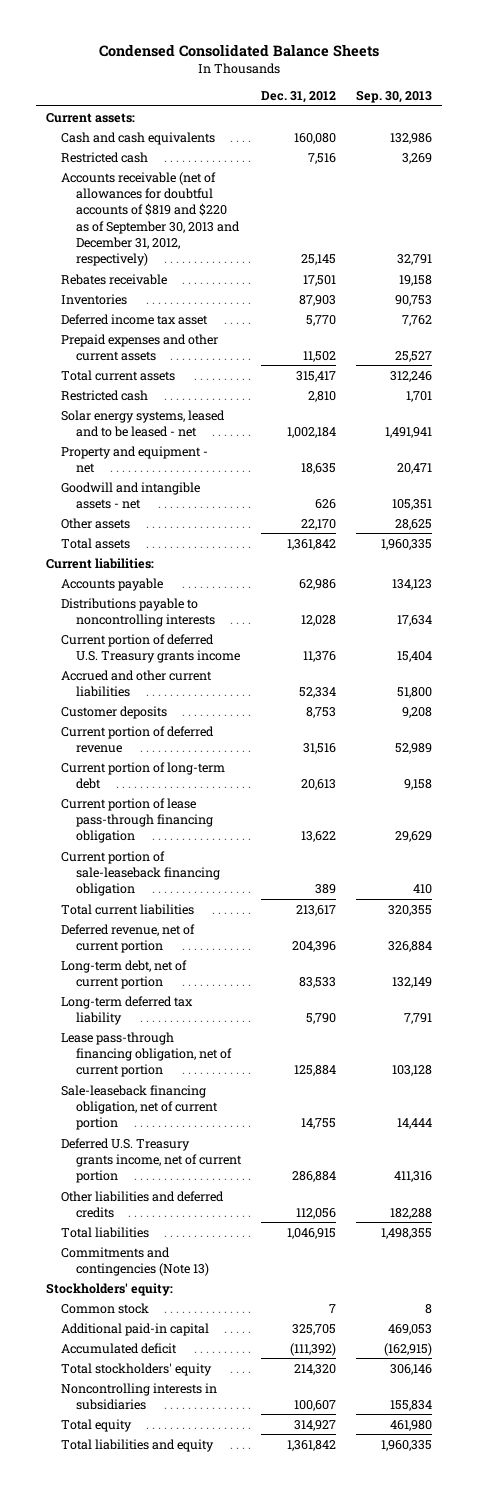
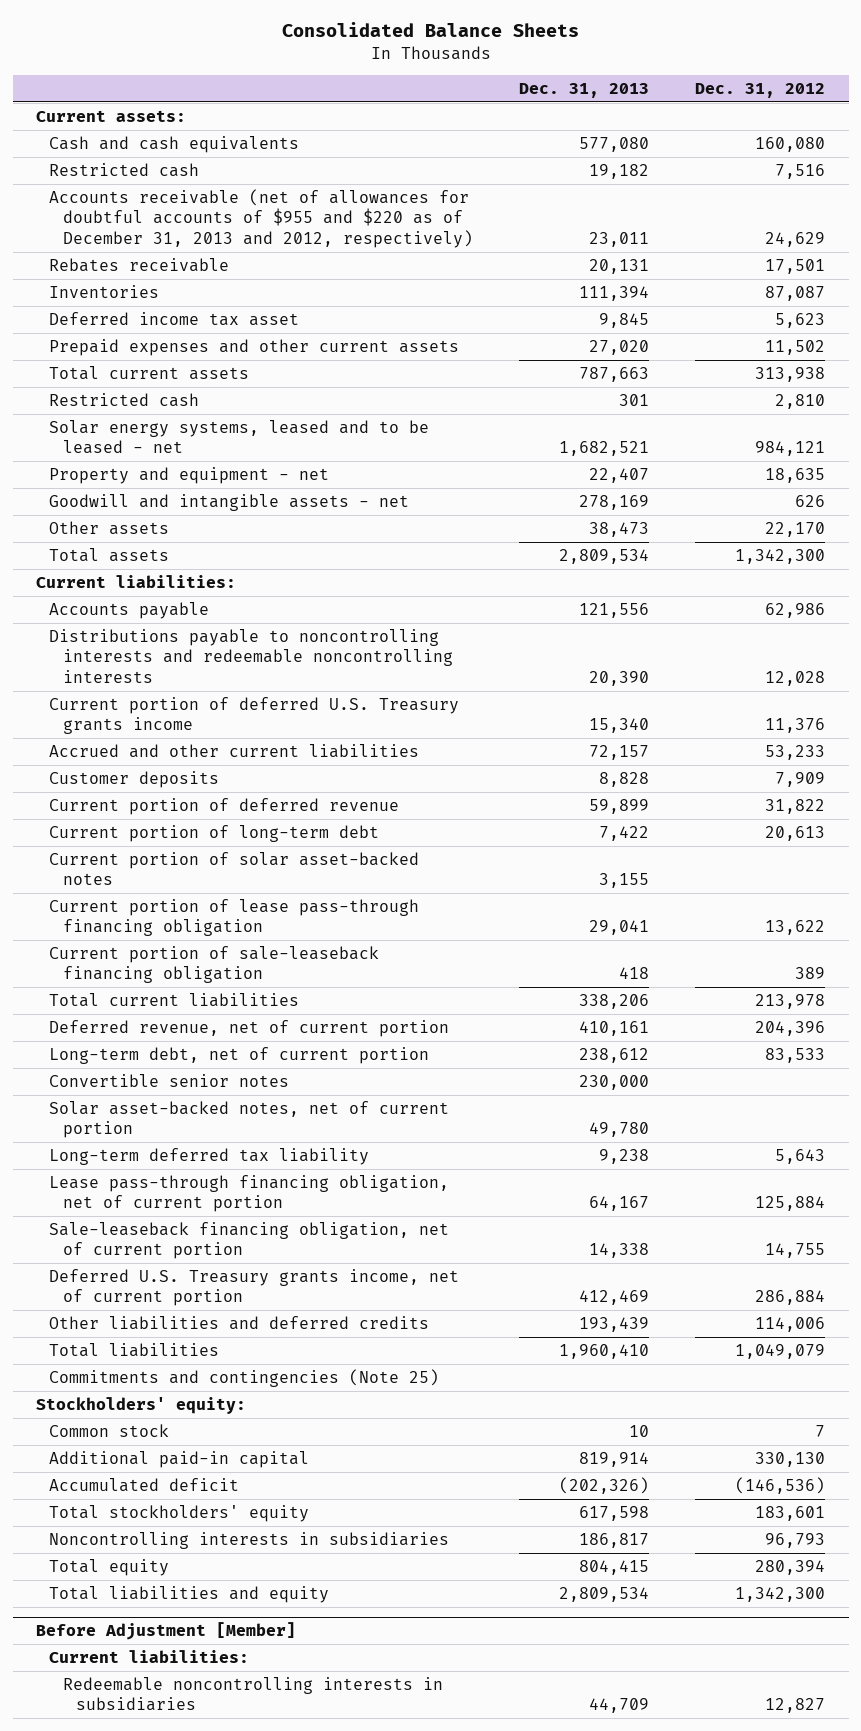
- Condensed Consolidated Balance Sheets
+ Consolidated Balance Sheets
- | Dec. 31, 2012 | Sep. 30, 2013
+ | Dec. 31, 2013 | Dec. 31, 2012
- Accounts receivable (net of allowances for doubtful accounts of $819 and $220 as of September 30, 2013 and December 31, 2012, respectively) | 25,145 | 32,791
+ Accounts receivable (net of allowances for doubtful accounts of $955 and $220 as of December 31, 2013 and 2012, respectively) | 23,011 | 24,629
- Inventories | 87,903 | 90,753
- Deferred income tax asset | 5,770 | 7,762
+ Inventories | 111,394 | 87,087
+ Deferred income tax asset | 9,845 | 5,623
- Total current assets | 315,417 | 312,246
+ Total current assets | 787,663 | 313,938
- Solar energy systems, leased and to be leased - net | 1,002,184 | 1,491,941
+ Solar energy systems, leased and to be leased - net | 1,682,521 | 984,121
- Total assets | 1,361,842 | 1,960,335
+ Total assets | 2,809,534 | 1,342,300
- Distributions payable to noncontrolling interests | 12,028 | 17,634
+ Distributions payable to noncontrolling interests and redeemable noncontrolling interests | 20,390 | 12,028
- Accrued and other current liabilities | 52,334 | 51,800
- Customer deposits | 8,753 | 9,208
- Current portion of deferred revenue | 31,516 | 52,989
+ Accrued and other current liabilities | 72,157 | 53,233
+ Customer deposits | 8,828 | 7,909
+ Current portion of deferred revenue | 59,899 | 31,822
+ Current portion of solar asset-backed notes | 3,155 |
- Total current liabilities | 213,617 | 320,355
+ Total current liabilities | 338,206 | 213,978
- Long-term deferred tax liability | 5,790 | 7,791
+ Convertible senior notes | 230,000 |
+ Solar asset-backed notes, net of current portion | 49,780 |
+ Long-term deferred tax liability | 9,238 | 5,643
- Other liabilities and deferred credits | 112,056 | 182,288
- Total liabilities | 1,046,915 | 1,498,355
- Commitments and contingencies (Note 13)
+ Other liabilities and deferred credits | 193,439 | 114,006
+ Total liabilities | 1,960,410 | 1,049,079
+ Commitments and contingencies (Note 25)
- Additional paid-in capital | 325,705 | 469,053
- Accumulated deficit | (111,392) | (162,915)
- Total stockholders' equity | 214,320 | 306,146
- Noncontrolling interests in subsidiaries | 100,607 | 155,834
- Total equity | 314,927 | 461,980
- Total liabilities and equity | 1,361,842 | 1,960,335
+ Additional paid-in capital | 819,914 | 330,130
+ Accumulated deficit | (202,326) | (146,536)
+ Total stockholders' equity | 617,598 | 183,601
+ Noncontrolling interests in subsidiaries | 186,817 | 96,793
+ Total equity | 804,415 | 280,394
+ Total liabilities and equity | 2,809,534 | 1,342,300
+ Before Adjustment [Member]
+ Current liabilities:
+ Redeemable noncontrolling interests in subsidiaries | 44,709 | 12,827

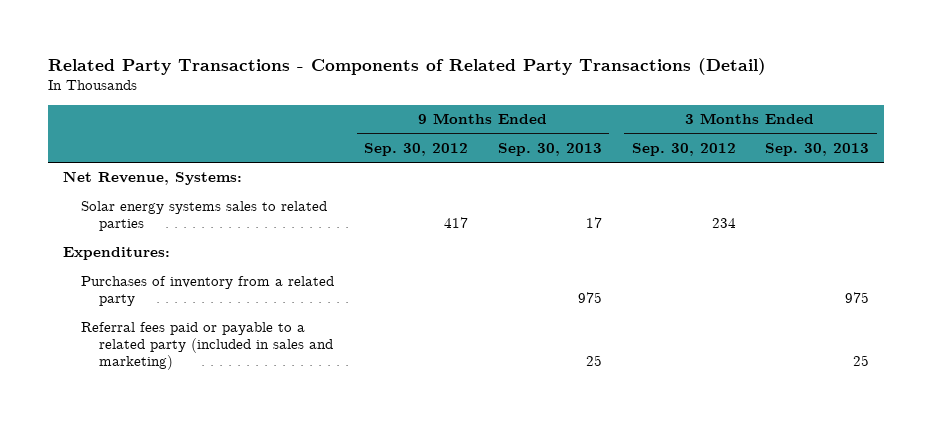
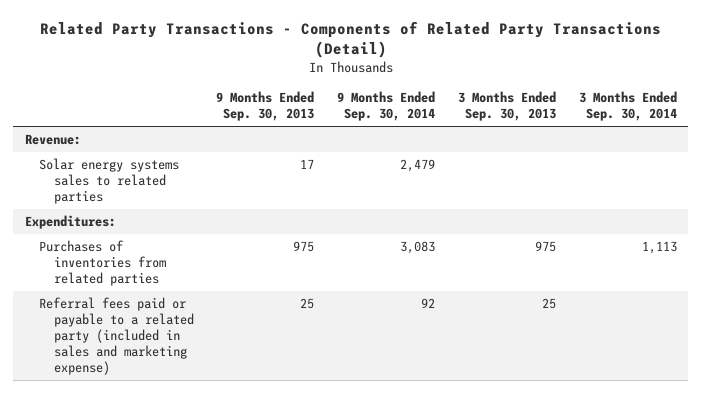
- | 9 Months Ended Sep. 30, 2012 | 9 Months Ended Sep. 30, 2013 | 3 Months Ended Sep. 30, 2012 | 3 Months Ended Sep. 30, 2013
+ | 9 Months Ended Sep. 30, 2013 | 9 Months Ended Sep. 30, 2014 | 3 Months Ended Sep. 30, 2013 | 3 Months Ended Sep. 30, 2014
- Net Revenue, Systems:
+ Revenue:
- Purchases of inventory from a related party | | 975 | | 975
- Referral fees paid or payable to a related party (included in sales and marketing) | | 25 | | 25
+ Purchases of inventories from related parties | 975 | 3,083 | 975 | 1,113
+ Referral fees paid or payable to a related party (included in sales and marketing expense) | 25 | 92 | 25 |

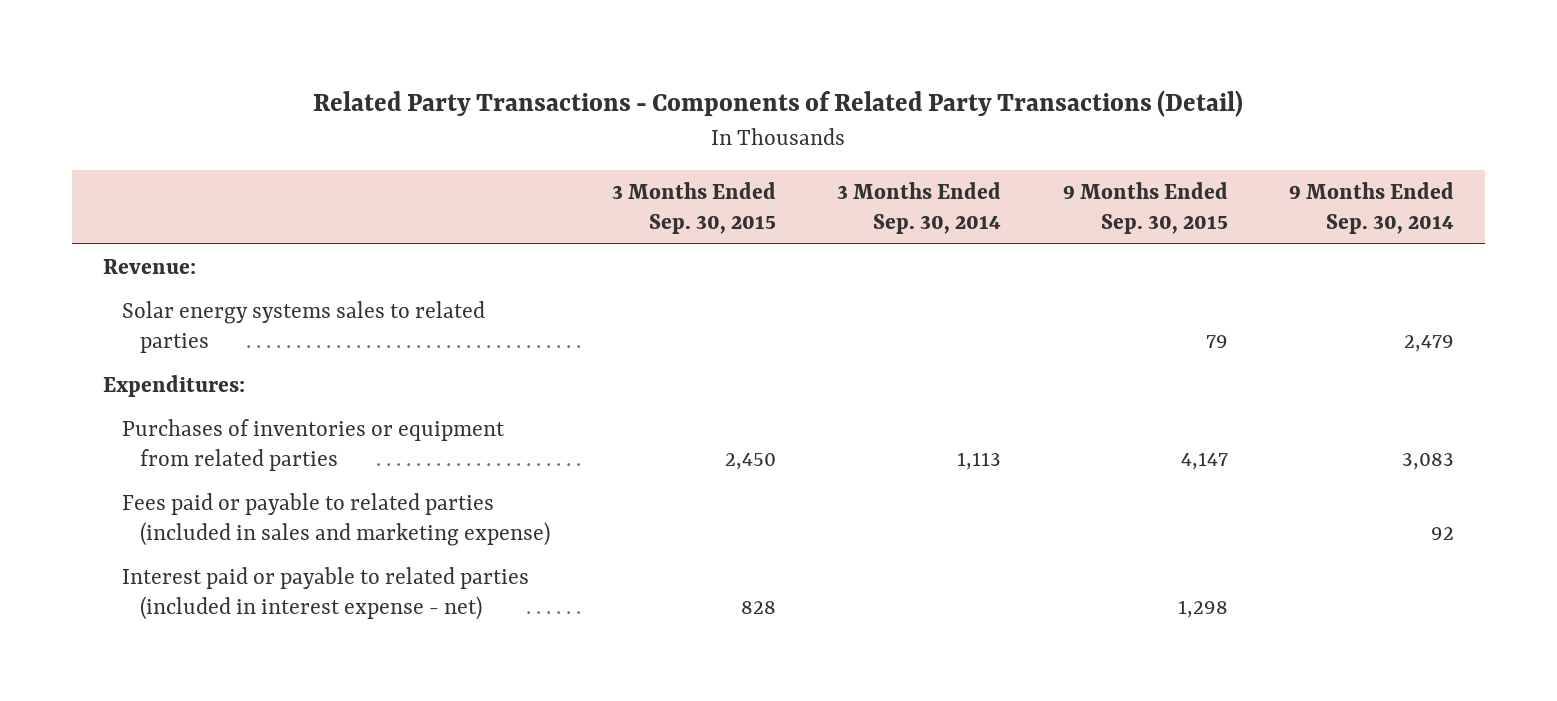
- | 9 Months Ended Sep. 30, 2013 | 9 Months Ended Sep. 30, 2014 | 3 Months Ended Sep. 30, 2013 | 3 Months Ended Sep. 30, 2014
+ | 3 Months Ended Sep. 30, 2015 | 3 Months Ended Sep. 30, 2014 | 9 Months Ended Sep. 30, 2015 | 9 Months Ended Sep. 30, 2014
- Purchases of inventories from related parties | 975 | 3,083 | 975 | 1,113
- Referral fees paid or payable to a related party (included in sales and marketing expense) | 25 | 92 | 25 |
+ Purchases of inventories or equipment from related parties | 2,450 | 1,113 | 4,147 | 3,083
+ Fees paid or payable to related parties (included in sales and marketing expense) | | | | 92
+ Interest paid or payable to related parties (included in interest expense - net) | 828 | | 1,298 |

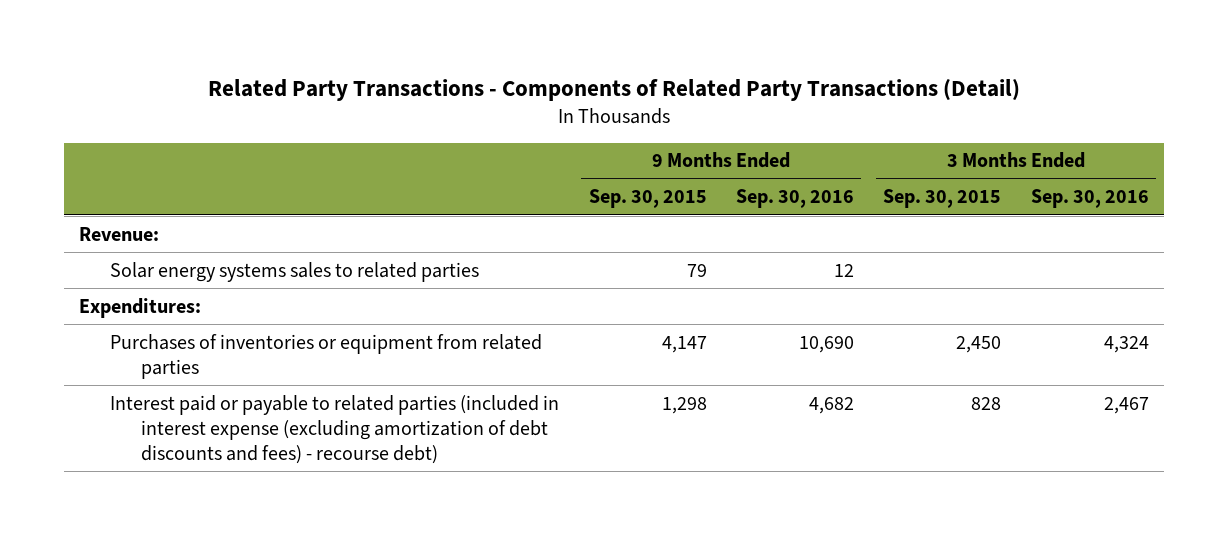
- | 3 Months Ended Sep. 30, 2015 | 3 Months Ended Sep. 30, 2014 | 9 Months Ended Sep. 30, 2015 | 9 Months Ended Sep. 30, 2014
+ | 9 Months Ended Sep. 30, 2015 | 9 Months Ended Sep. 30, 2016 | 3 Months Ended Sep. 30, 2015 | 3 Months Ended Sep. 30, 2016
- Fees paid or payable to related parties (included in sales and marketing expense) | | | | 92
- Interest paid or payable to related parties (included in interest expense - net) | 828 | | 1,298 |
+ Interest paid or payable to related parties (included in interest expense (excluding amortization of debt discounts and fees) - recourse debt) | 1,298 | 4,682 | 828 | 2,467

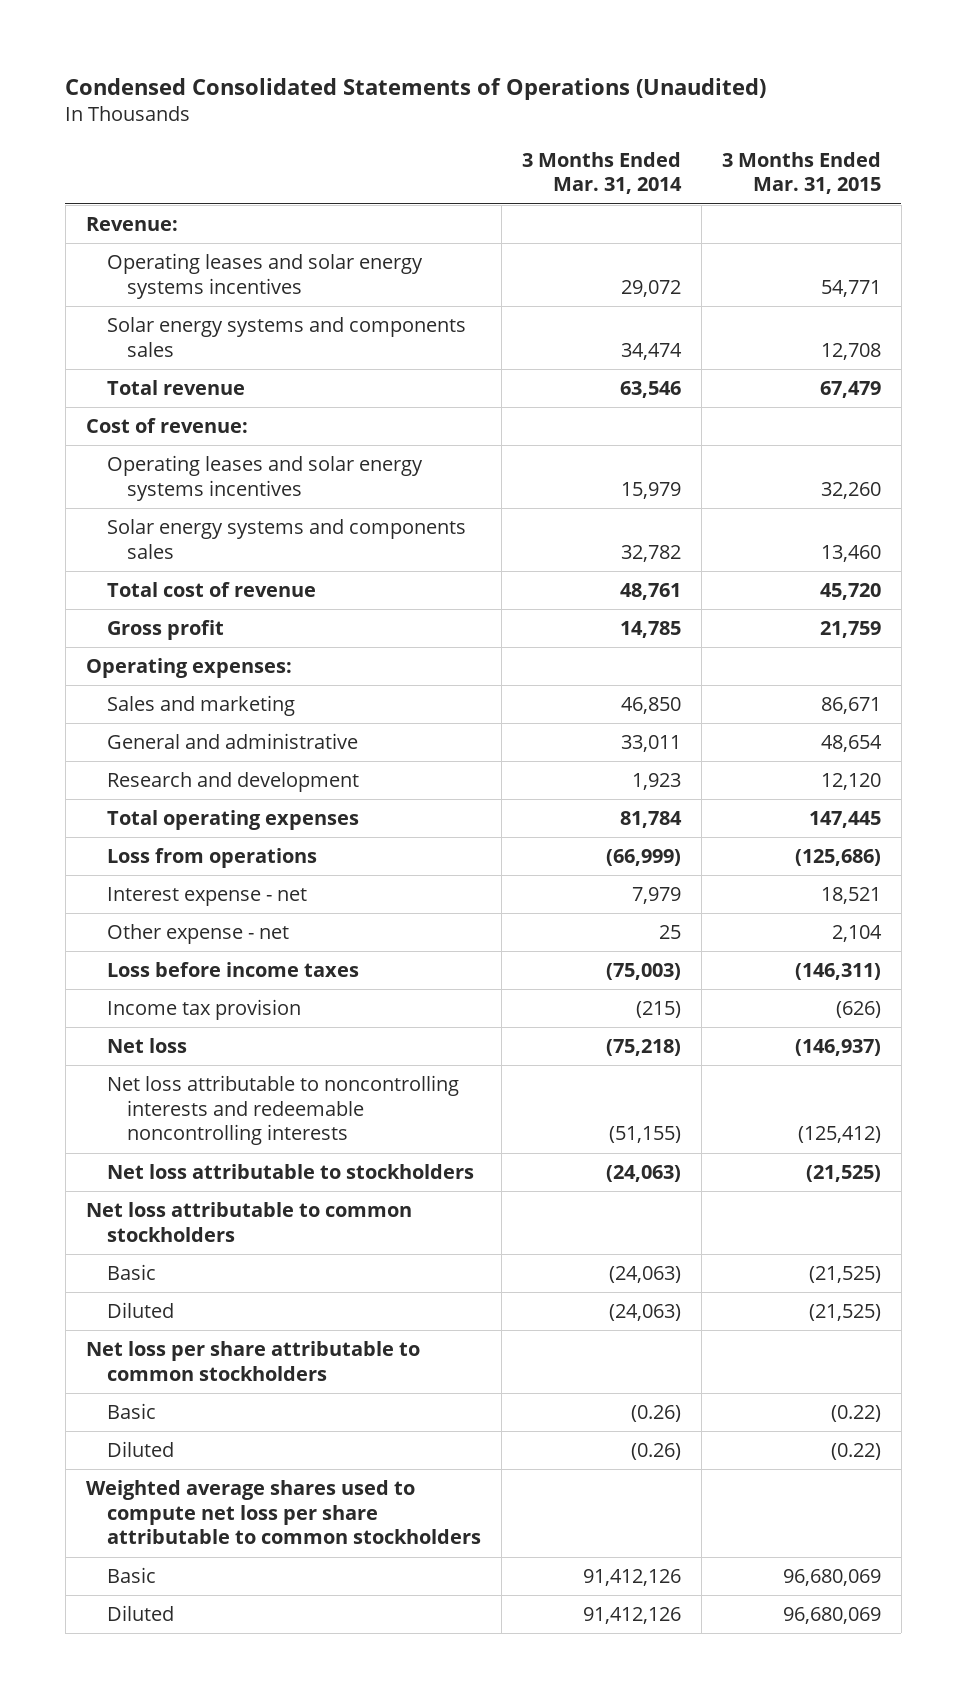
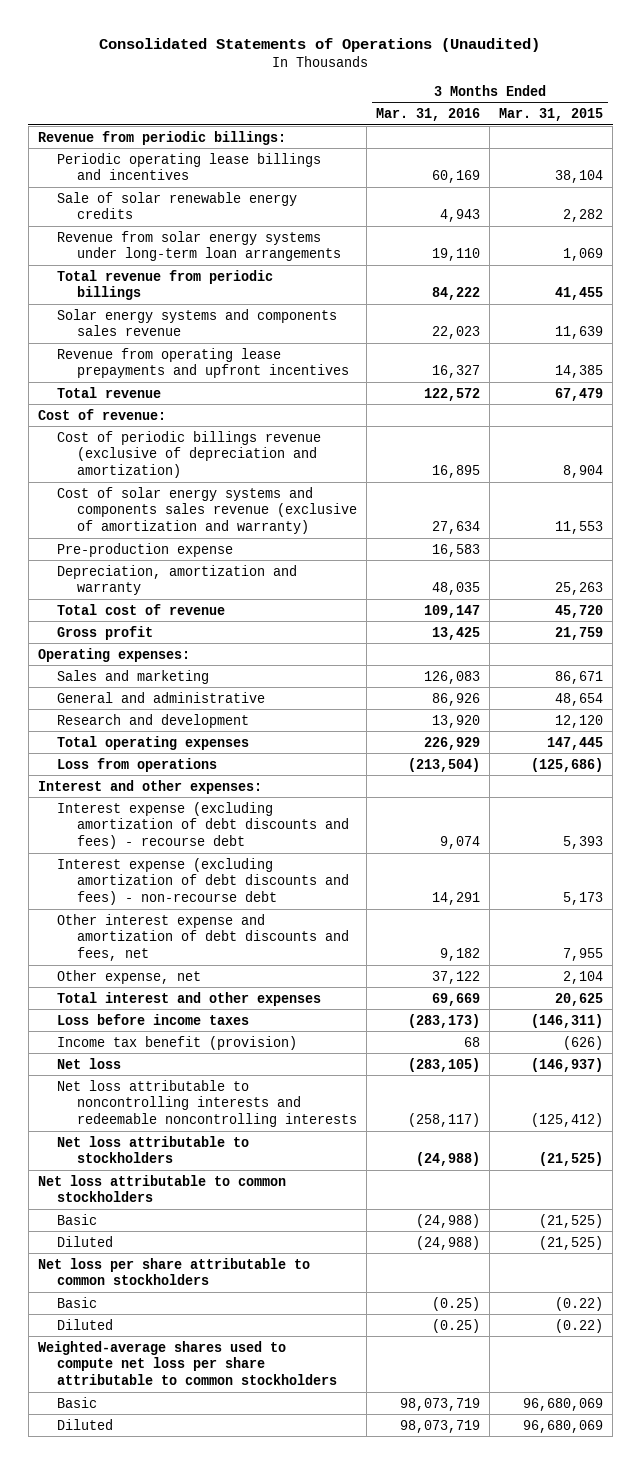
- Condensed Consolidated Statements of Operations (Unaudited)
+ Consolidated Statements of Operations (Unaudited)
- | 3 Months Ended Mar. 31, 2014 | 3 Months Ended Mar. 31, 2015
+ | 3 Months Ended Mar. 31, 2016 | 3 Months Ended Mar. 31, 2015
- Revenue:
- Operating leases and solar energy systems incentives | 29,072 | 54,771
- Solar energy systems and components sales | 34,474 | 12,708
+ Revenue from periodic billings:
+ Periodic operating lease billings and incentives | 60,169 | 38,104
+ Sale of solar renewable energy credits | 4,943 | 2,282
+ Revenue from solar energy systems under long-term loan arrangements | 19,110 | 1,069
+ Total revenue from periodic billings | 84,222 | 41,455
+ Solar energy systems and components sales revenue | 22,023 | 11,639
+ Revenue from operating lease prepayments and upfront incentives | 16,327 | 14,385
- Operating leases and solar energy systems incentives | 15,979 | 32,260
- Solar energy systems and components sales | 32,782 | 13,460
+ Cost of periodic billings revenue (exclusive of depreciation and amortization) | 16,895 | 8,904
+ Cost of solar energy systems and components sales revenue (exclusive of amortization and warranty) | 27,634 | 11,553
+ Pre-production expense | 16,583 |
+ Depreciation, amortization and warranty | 48,035 | 25,263
- Interest expense - net | 7,979 | 18,521
- Other expense - net | 25 | 2,104
+ Interest and other expenses:
+ Interest expense (excluding amortization of debt discounts and fees) - recourse debt | 9,074 | 5,393
+ Interest expense (excluding amortization of debt discounts and fees) - non-recourse debt | 14,291 | 5,173
+ Other interest expense and amortization of debt discounts and fees, net | 9,182 | 7,955
+ Other expense, net | 37,122 | 2,104
+ Total interest and other expenses | 69,669 | 20,625
- Income tax provision | (215) | (626)
+ Income tax benefit (provision) | 68 | (626)
- Weighted average shares used to compute net loss per share attributable to common stockholders
+ Weighted-average shares used to compute net loss per share attributable to common stockholders

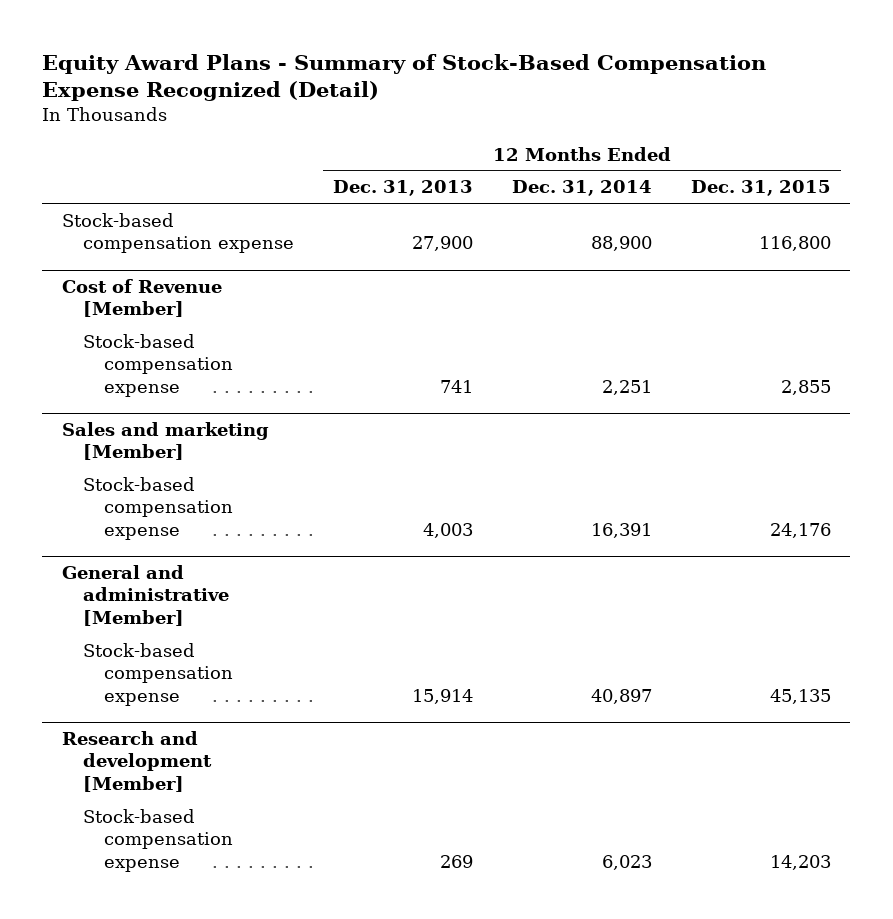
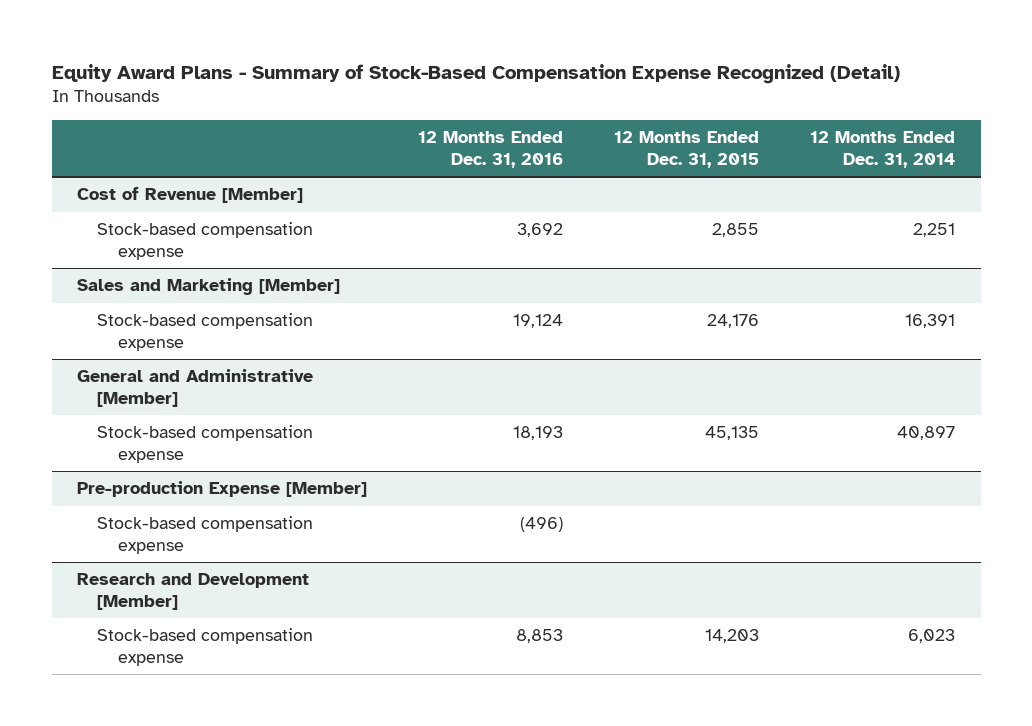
- | 12 Months Ended Dec. 31, 2013 | 12 Months Ended Dec. 31, 2014 | 12 Months Ended Dec. 31, 2015
+ | 12 Months Ended Dec. 31, 2016 | 12 Months Ended Dec. 31, 2015 | 12 Months Ended Dec. 31, 2014
- Stock-based compensation expense | 27,900 | 88,900 | 116,800
- Sales and marketing [Member]
+ Sales and Marketing [Member]
- General and administrative [Member]
+ General and Administrative [Member]
- Research and development [Member]
+ Pre-production Expense [Member]
+ Stock-based compensation expense | (496) | |
+ Research and Development [Member]

